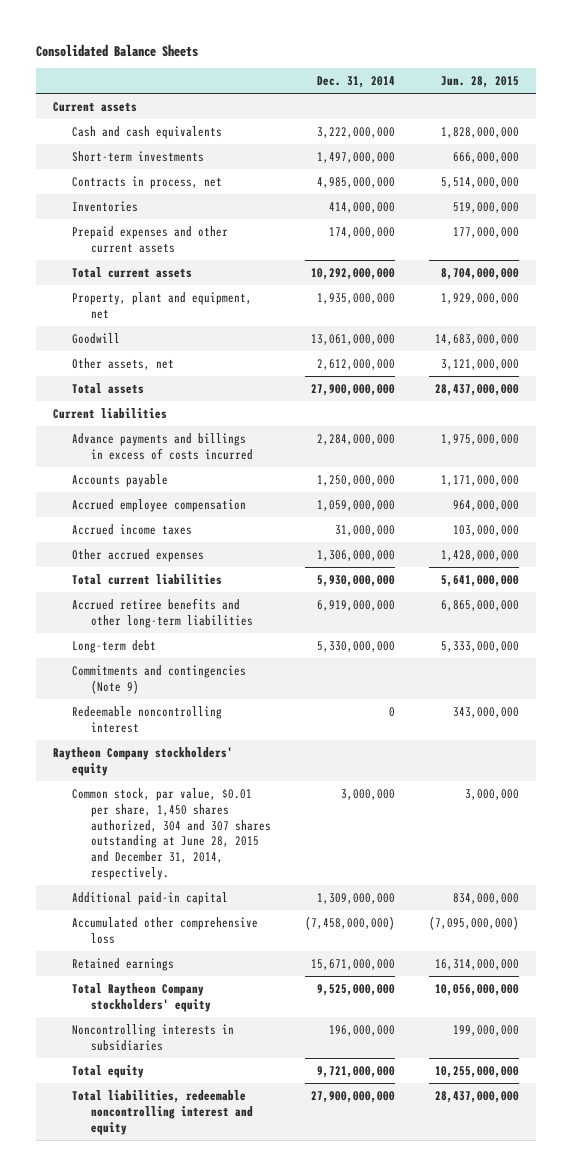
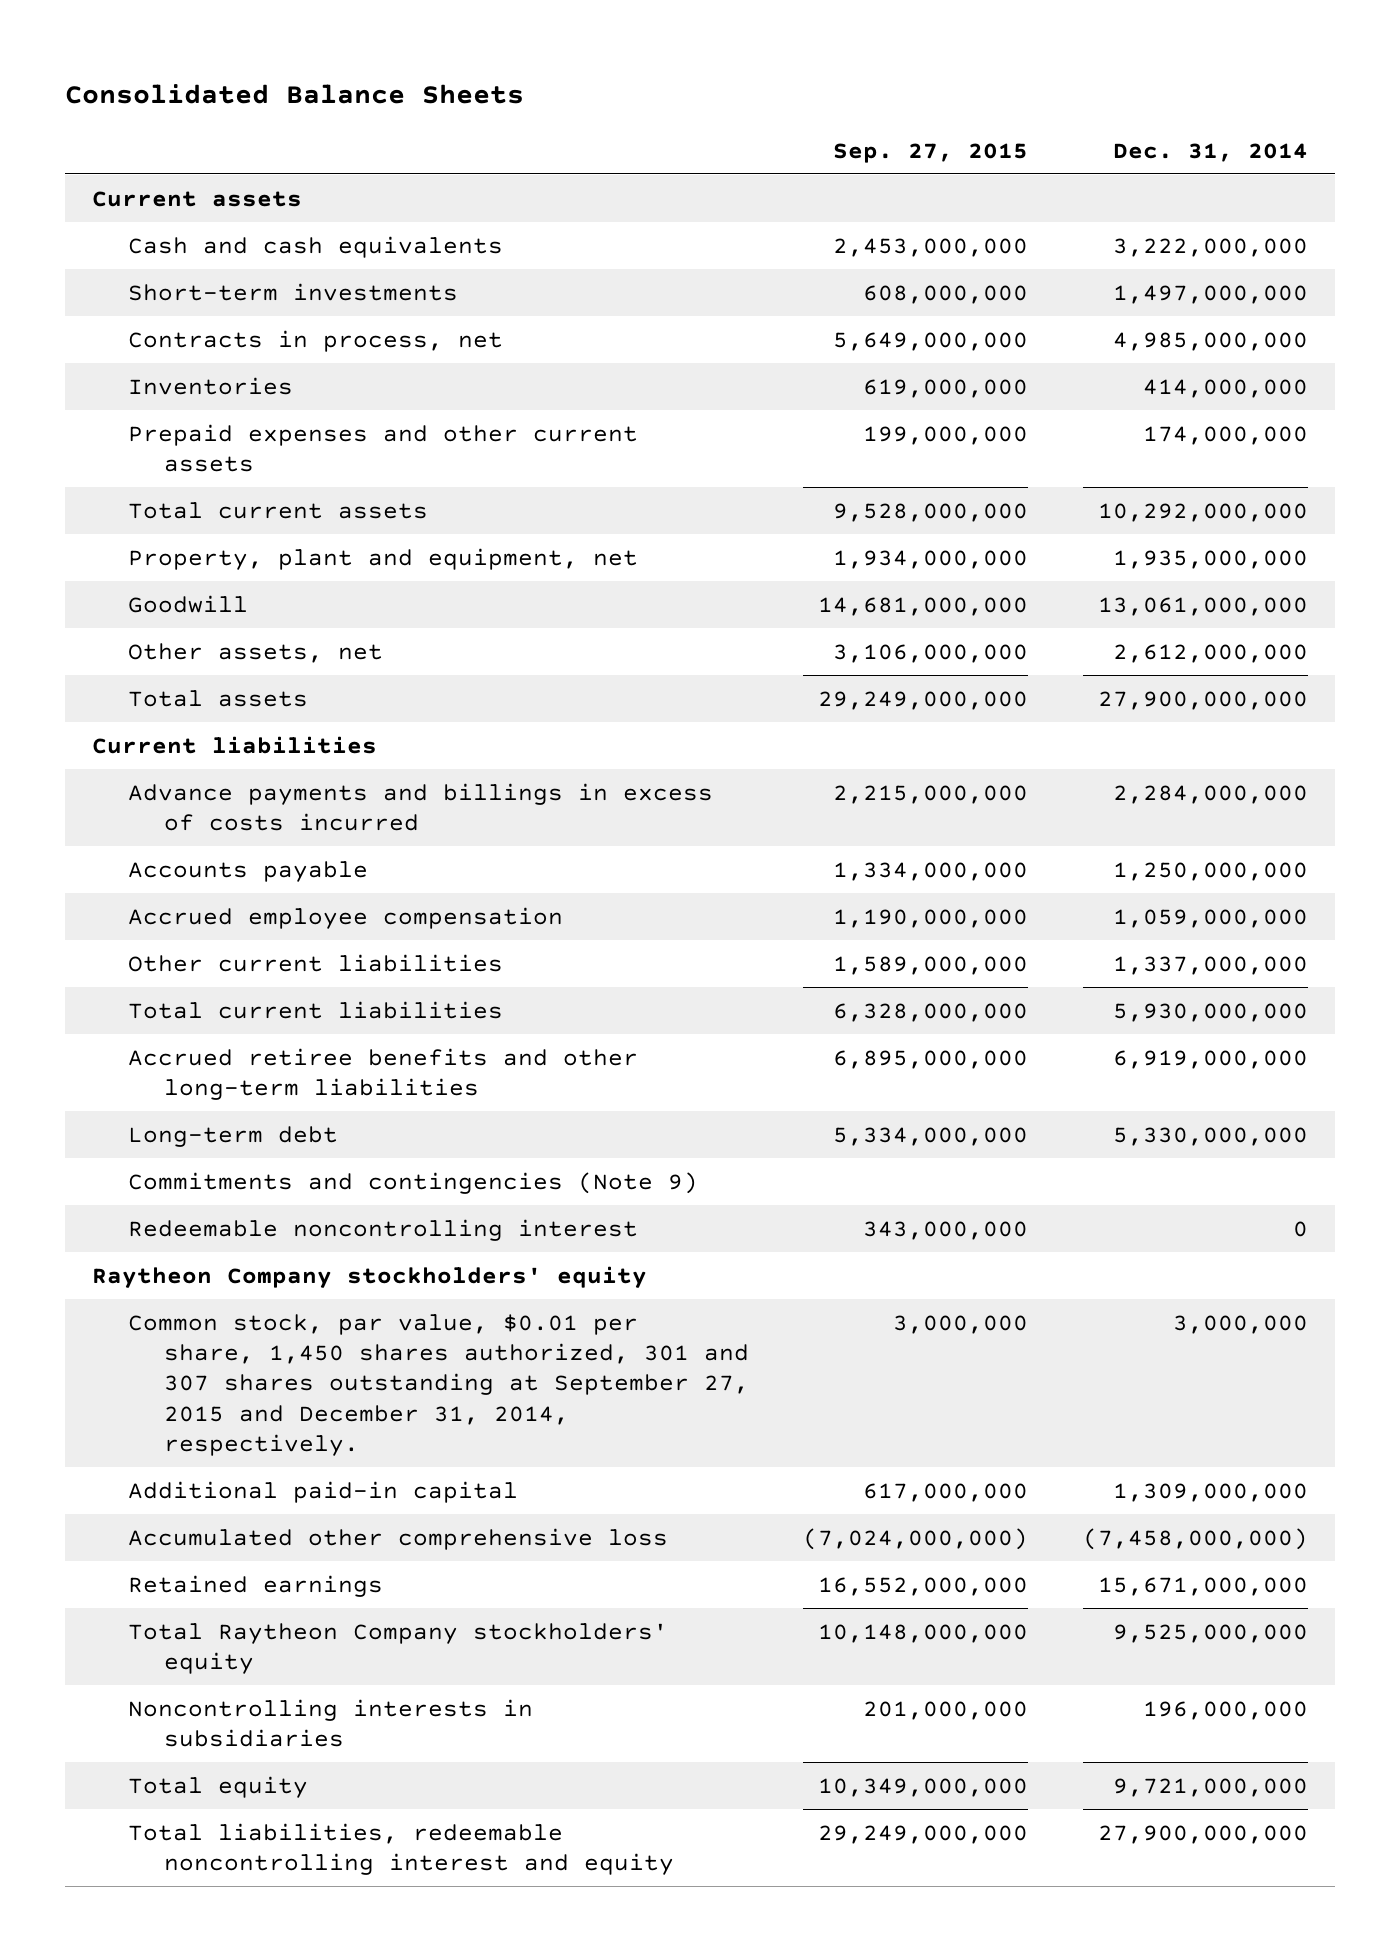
- | Dec. 31, 2014 | Jun. 28, 2015
+ | Sep. 27, 2015 | Dec. 31, 2014
- Accrued income taxes | 31,000,000 | 103,000,000
- Other accrued expenses | 1,306,000,000 | 1,428,000,000
+ Other current liabilities | 1,589,000,000 | 1,337,000,000
- Common stock, par value, $0.01 per share, 1,450 shares authorized, 304 and 307 shares outstanding at June 28, 2015 and December 31, 2014, respectively. | 3,000,000 | 3,000,000
+ Common stock, par value, $0.01 per share, 1,450 shares authorized, 301 and 307 shares outstanding at September 27, 2015 and December 31, 2014, respectively. | 3,000,000 | 3,000,000

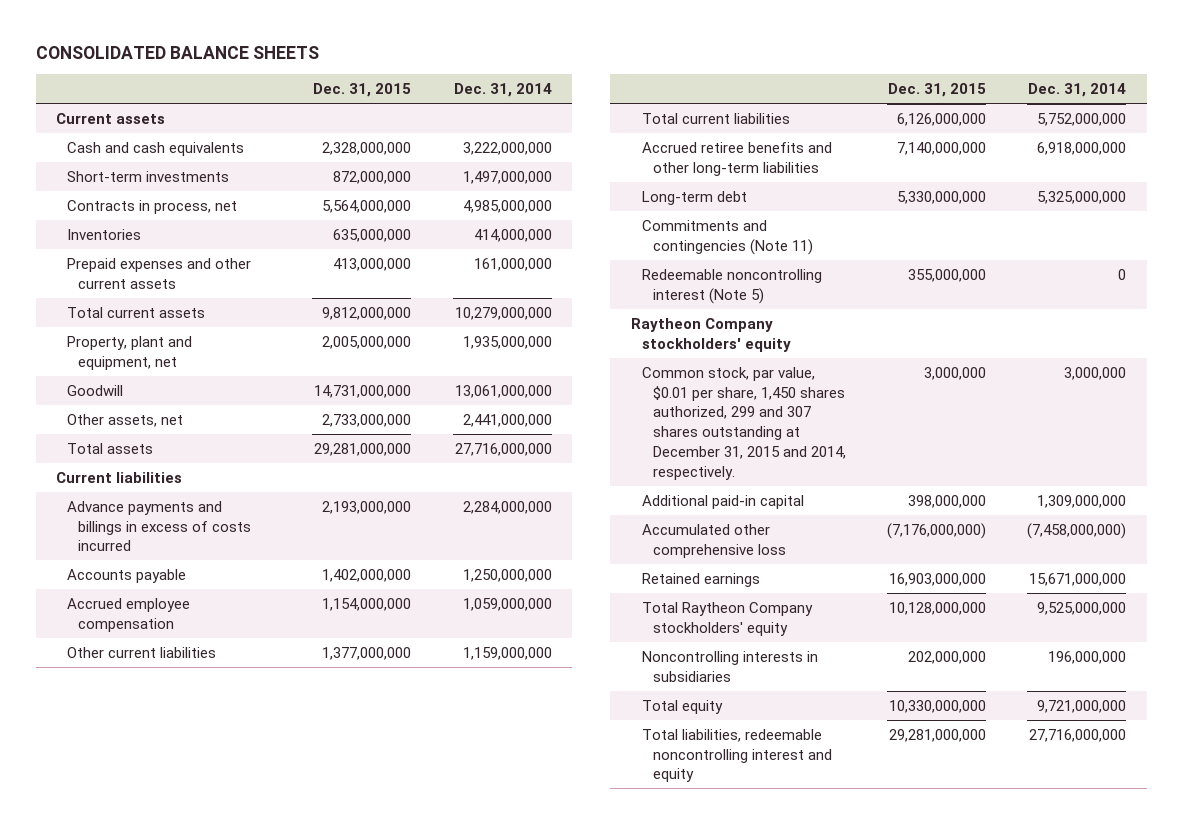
- Consolidated Balance Sheets
+ CONSOLIDATED BALANCE SHEETS
- | Sep. 27, 2015 | Dec. 31, 2014
+ | Dec. 31, 2015 | Dec. 31, 2014
- Prepaid expenses and other current assets | 199,000,000 | 174,000,000
- Total current assets | 9,528,000,000 | 10,292,000,000
+ Prepaid expenses and other current assets | 413,000,000 | 161,000,000
+ Total current assets | 9,812,000,000 | 10,279,000,000
- Other assets, net | 3,106,000,000 | 2,612,000,000
- Total assets | 29,249,000,000 | 27,900,000,000
+ Other assets, net | 2,733,000,000 | 2,441,000,000
+ Total assets | 29,281,000,000 | 27,716,000,000
- Other current liabilities | 1,589,000,000 | 1,337,000,000
- Total current liabilities | 6,328,000,000 | 5,930,000,000
- Accrued retiree benefits and other long-term liabilities | 6,895,000,000 | 6,919,000,000
- Long-term debt | 5,334,000,000 | 5,330,000,000
- Commitments and contingencies (Note 9)
- Redeemable noncontrolling interest | 343,000,000 | 0
+ Other current liabilities | 1,377,000,000 | 1,159,000,000
+ Total current liabilities | 6,126,000,000 | 5,752,000,000
+ Accrued retiree benefits and other long-term liabilities | 7,140,000,000 | 6,918,000,000
+ Long-term debt | 5,330,000,000 | 5,325,000,000
+ Commitments and contingencies (Note 11)
+ Redeemable noncontrolling interest (Note 5) | 355,000,000 | 0
- Common stock, par value, $0.01 per share, 1,450 shares authorized, 301 and 307 shares outstanding at September 27, 2015 and December 31, 2014, respectively. | 3,000,000 | 3,000,000
+ Common stock, par value, $0.01 per share, 1,450 shares authorized, 299 and 307 shares outstanding at December 31, 2015 and 2014, respectively. | 3,000,000 | 3,000,000
- Total liabilities, redeemable noncontrolling interest and equity | 29,249,000,000 | 27,900,000,000
+ Total liabilities, redeemable noncontrolling interest and equity | 29,281,000,000 | 27,716,000,000

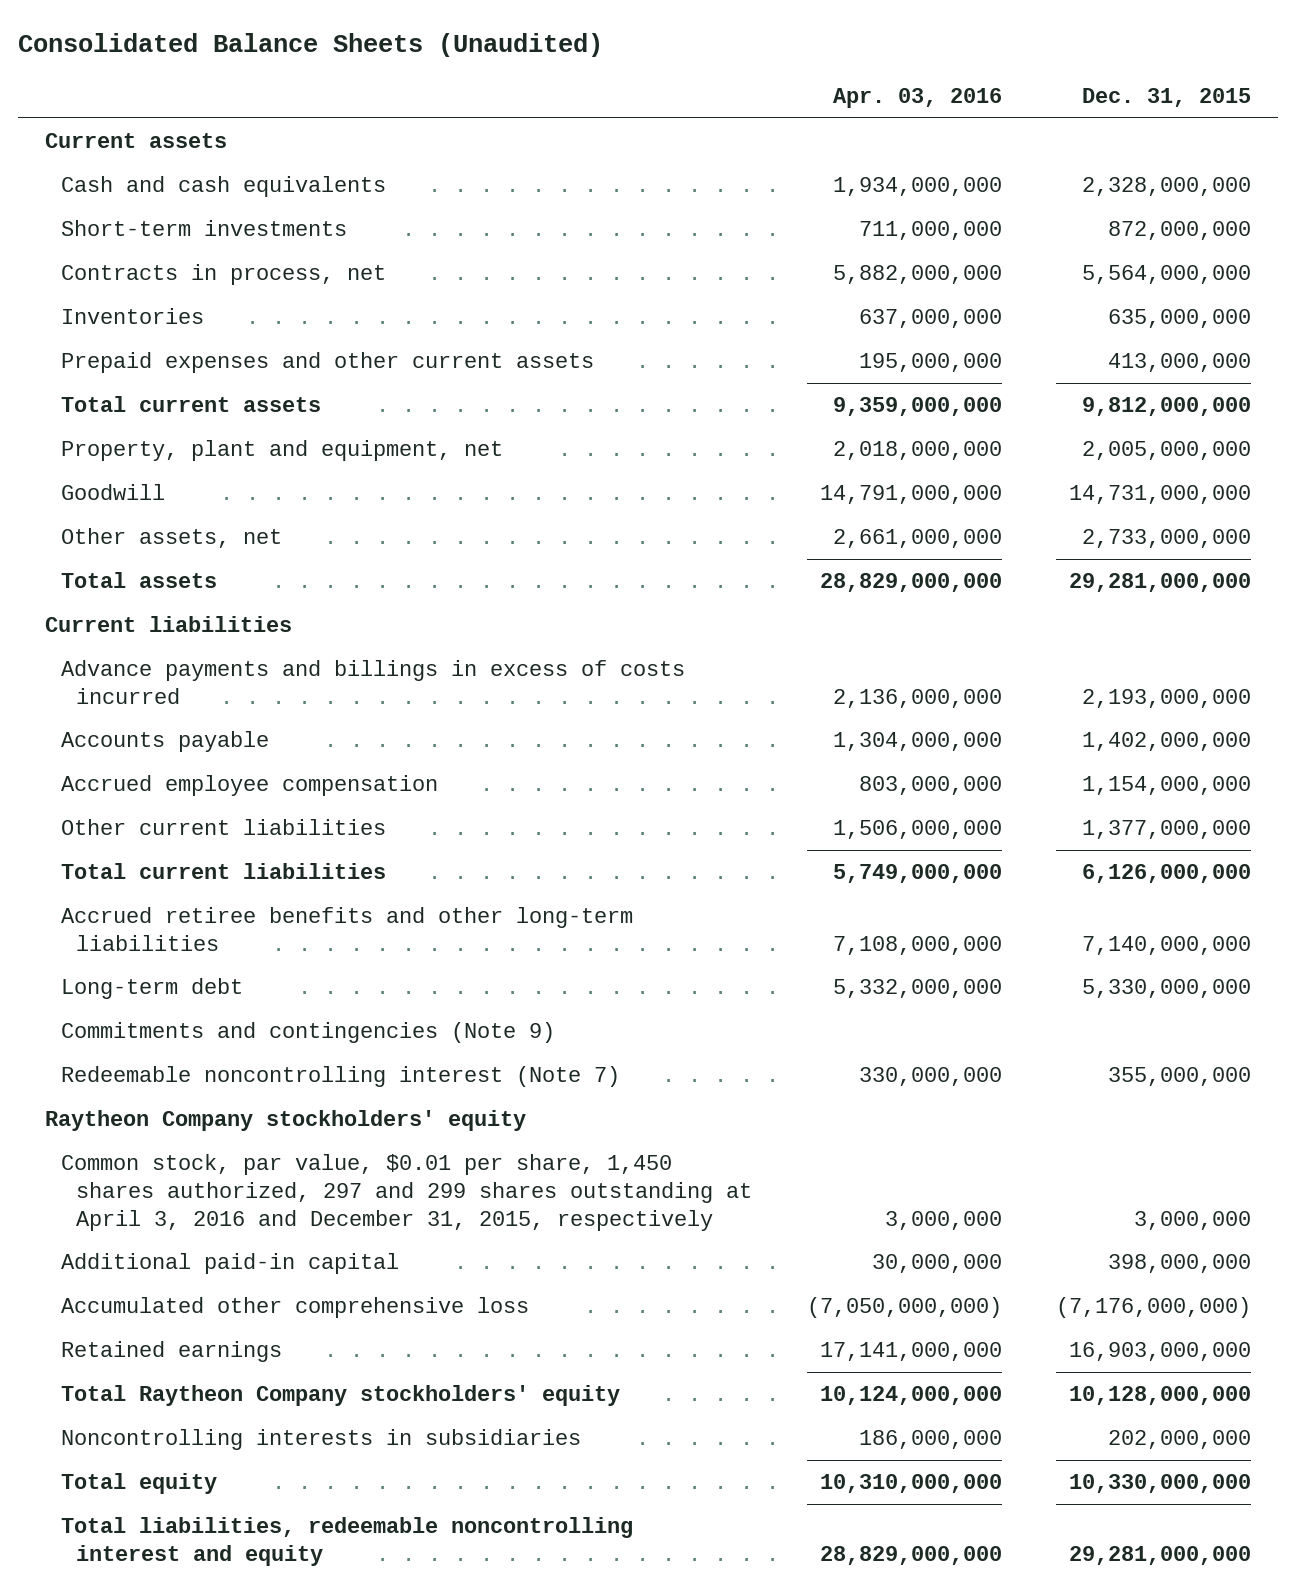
- CONSOLIDATED BALANCE SHEETS
+ Consolidated Balance Sheets (Unaudited)
- | Dec. 31, 2015 | Dec. 31, 2014
+ | Apr. 03, 2016 | Dec. 31, 2015
- Commitments and contingencies (Note 11)
- Redeemable noncontrolling interest (Note 5) | 355,000,000 | 0
+ Commitments and contingencies (Note 9)
+ Redeemable noncontrolling interest (Note 7) | 330,000,000 | 355,000,000
- Common stock, par value, $0.01 per share, 1,450 shares authorized, 299 and 307 shares outstanding at December 31, 2015 and 2014, respectively. | 3,000,000 | 3,000,000
+ Common stock, par value, $0.01 per share, 1,450 shares authorized, 297 and 299 shares outstanding at April 3, 2016 and December 31, 2015, respectively | 3,000,000 | 3,000,000

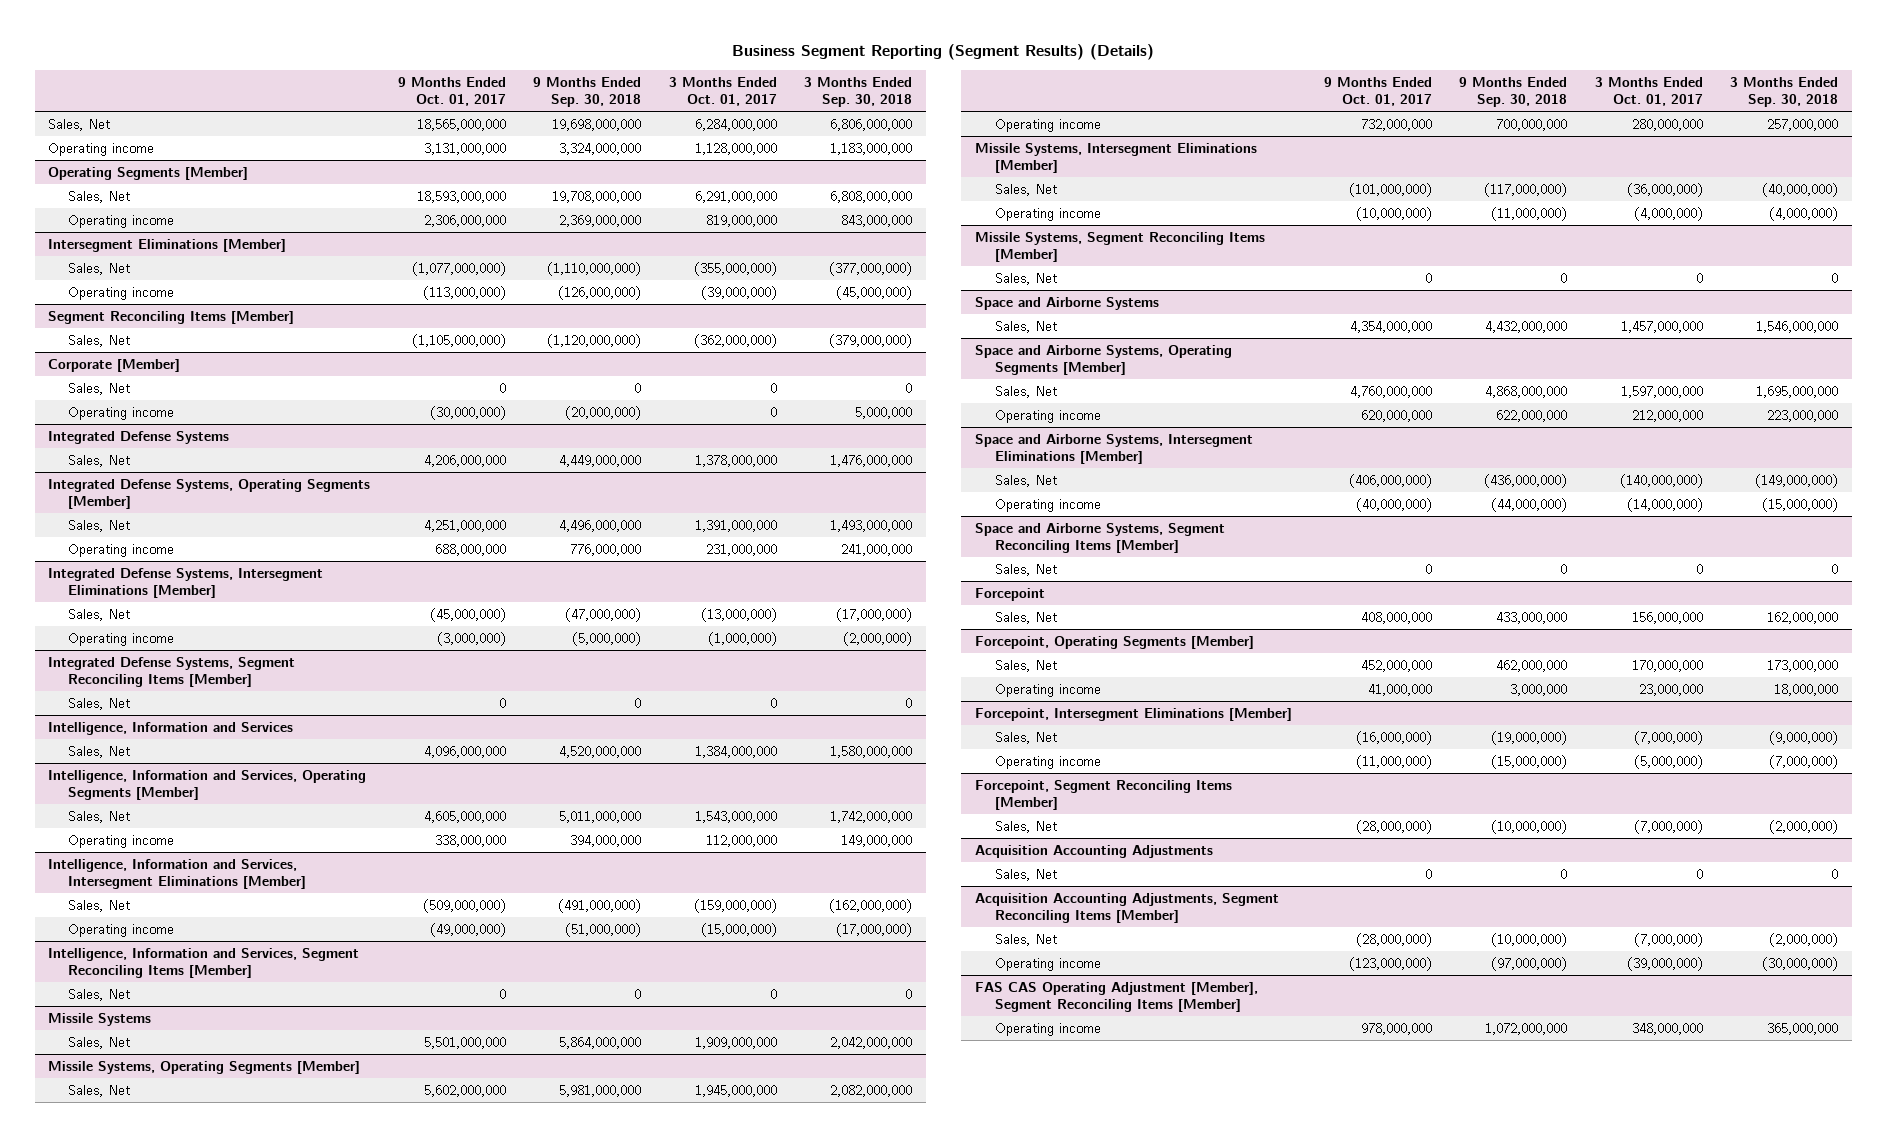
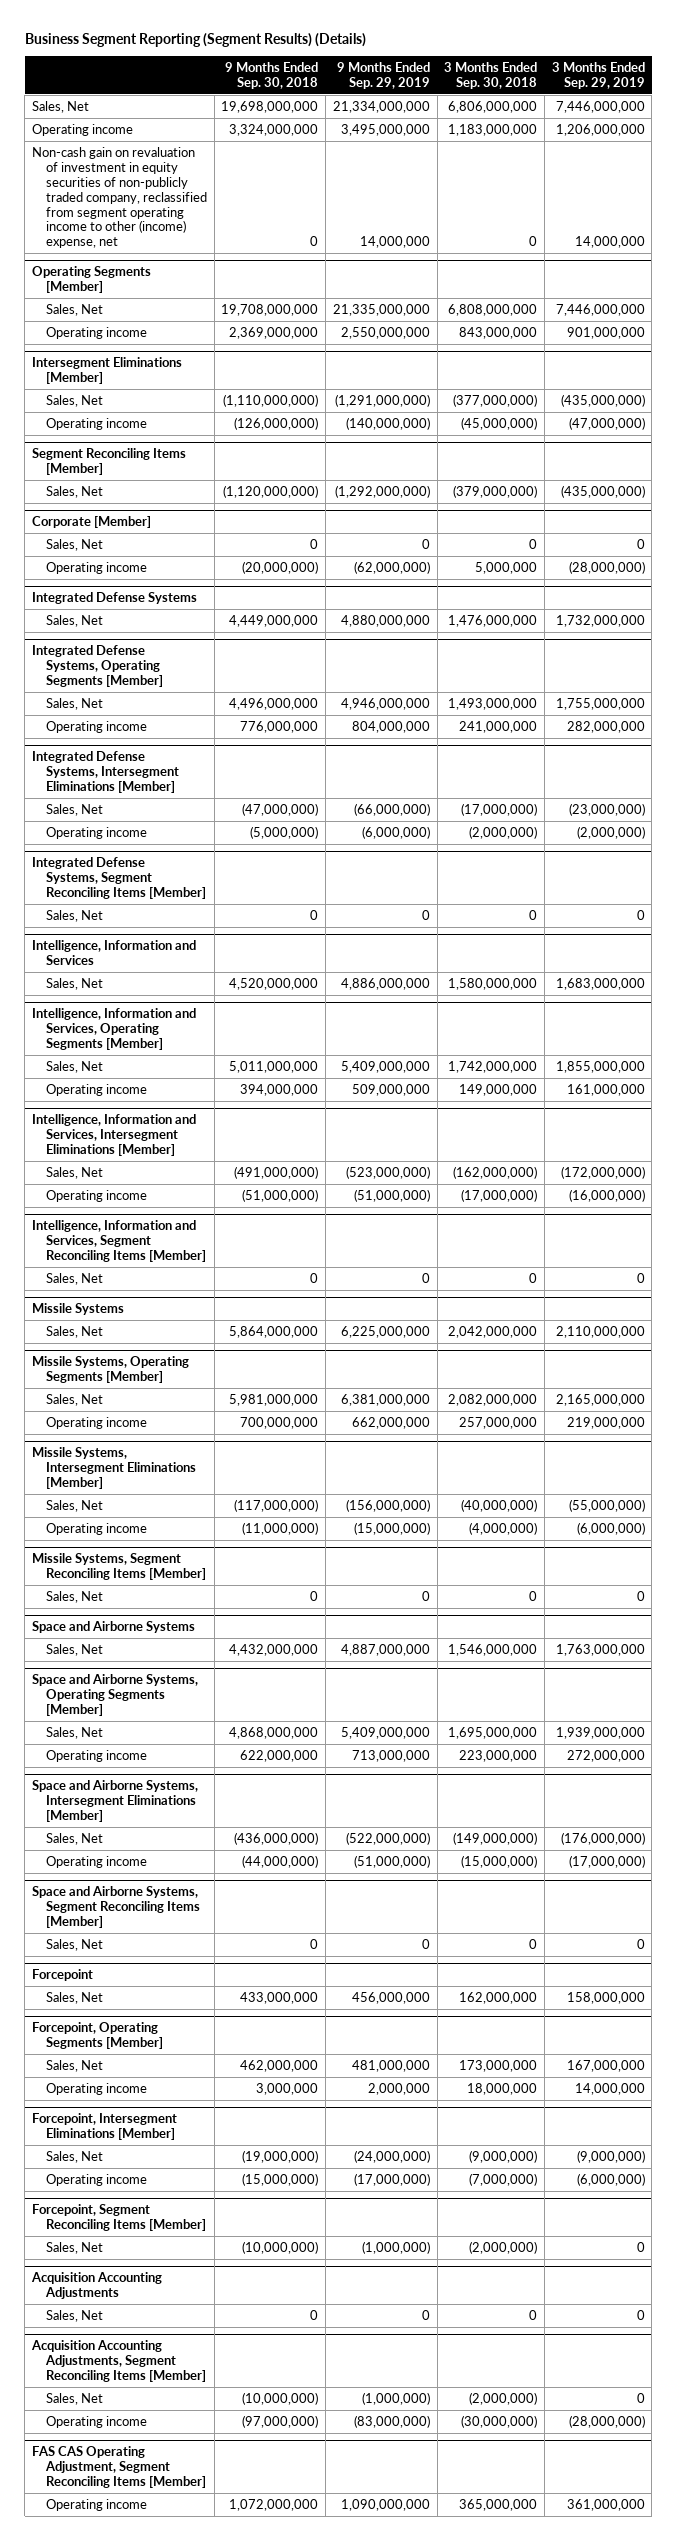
- | 9 Months Ended Oct. 01, 2017 | 9 Months Ended Sep. 30, 2018 | 3 Months Ended Oct. 01, 2017 | 3 Months Ended Sep. 30, 2018
+ | 9 Months Ended Sep. 30, 2018 | 9 Months Ended Sep. 29, 2019 | 3 Months Ended Sep. 30, 2018 | 3 Months Ended Sep. 29, 2019
+ Non-cash gain on revaluation of investment in equity securities of non-publicly traded company, reclassified from segment operating income to other (income) expense, net | 0 | 14,000,000 | 0 | 14,000,000
- FAS CAS Operating Adjustment [Member], Segment Reconciling Items [Member]
+ FAS CAS Operating Adjustment, Segment Reconciling Items [Member]

